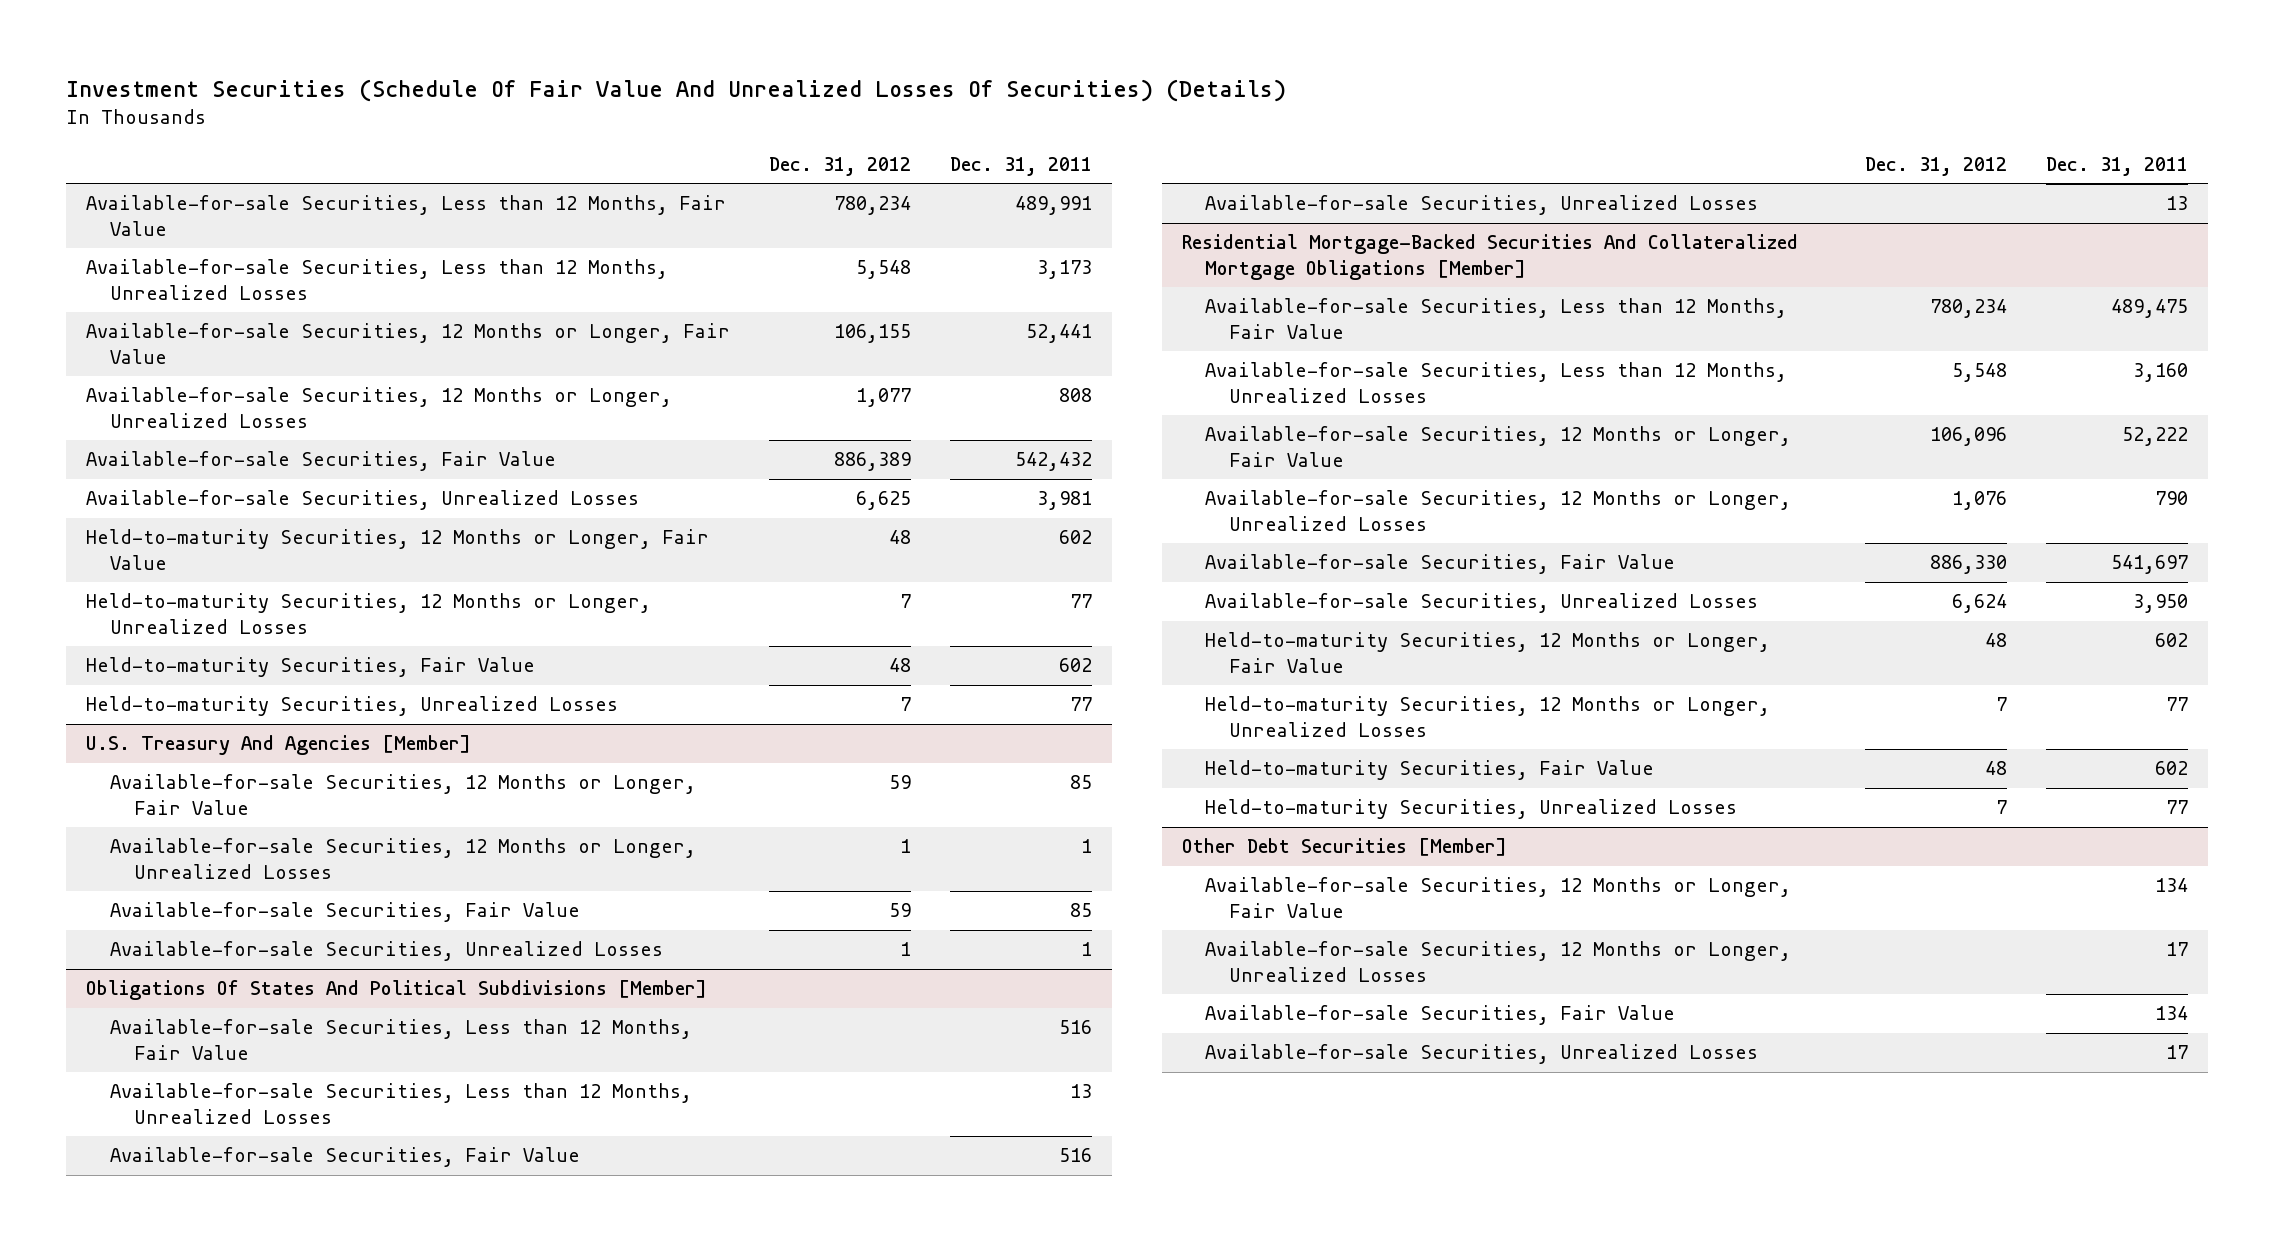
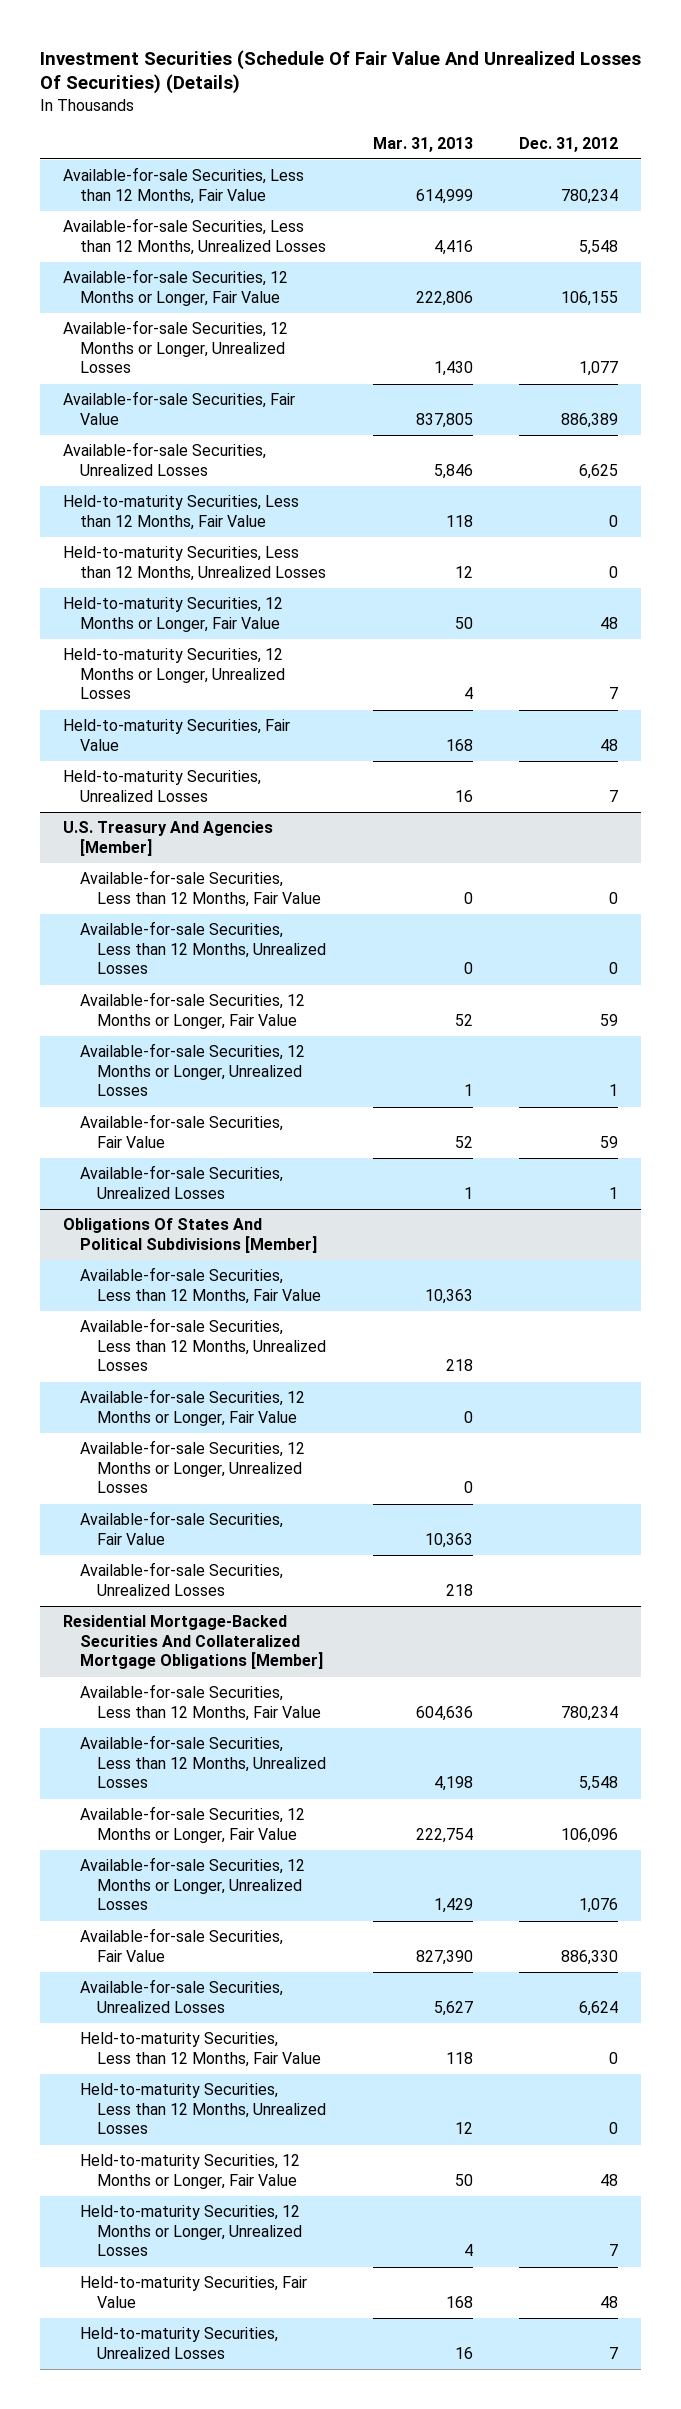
- | Dec. 31, 2012 | Dec. 31, 2011
+ | Mar. 31, 2013 | Dec. 31, 2012
+ Held-to-maturity Securities, Less than 12 Months, Fair Value | 118 | 0
+ Held-to-maturity Securities, Less than 12 Months, Unrealized Losses | 12 | 0
@ U.S. Treasury And Agencies [Member]
+ Available-for-sale Securities, Less than 12 Months, Fair Value | 0 | 0
+ Available-for-sale Securities, Less than 12 Months, Unrealized Losses | 0 | 0
@ Obligations Of States And Political Subdivisions [Member]
+ Available-for-sale Securities, 12 Months or Longer, Fair Value | 0 |
+ Available-for-sale Securities, 12 Months or Longer, Unrealized Losses | 0 |
@ Residential Mortgage-Backed Securities And Collateralized Mortgage Obligations [Member]
+ Held-to-maturity Securities, Less than 12 Months, Fair Value | 118 | 0
+ Held-to-maturity Securities, Less than 12 Months, Unrealized Losses | 12 | 0
- Other Debt Securities [Member]
- Available-for-sale Securities, 12 Months or Longer, Fair Value | | 134
- Available-for-sale Securities, 12 Months or Longer, Unrealized Losses | | 17
- Available-for-sale Securities, Fair Value | | 134
- Available-for-sale Securities, Unrealized Losses | | 17

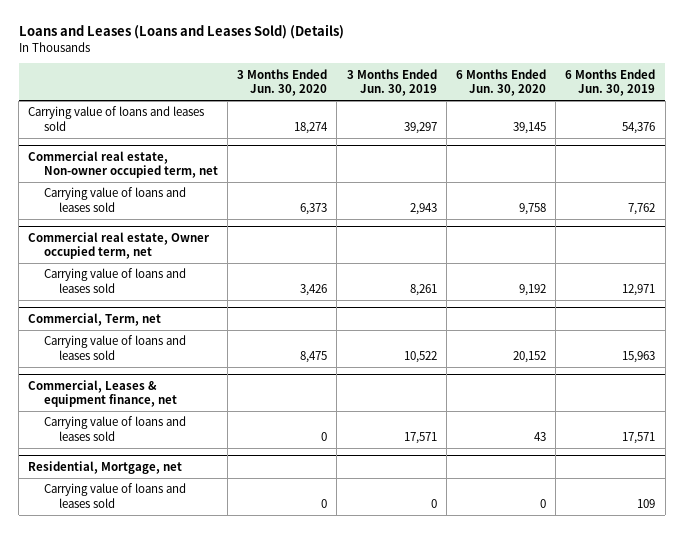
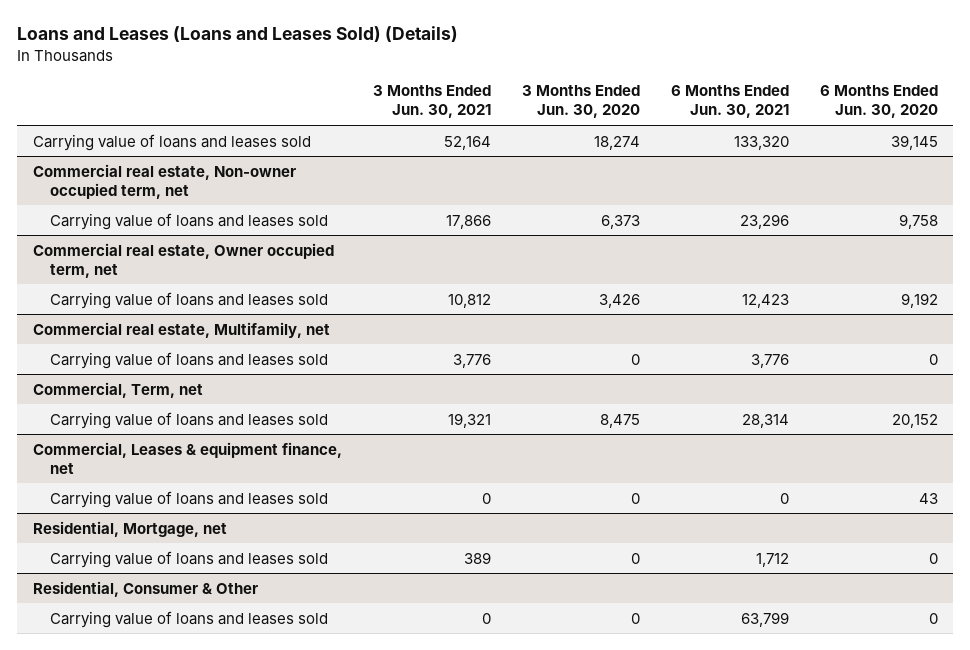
- | 3 Months Ended Jun. 30, 2020 | 3 Months Ended Jun. 30, 2019 | 6 Months Ended Jun. 30, 2020 | 6 Months Ended Jun. 30, 2019
+ | 3 Months Ended Jun. 30, 2021 | 3 Months Ended Jun. 30, 2020 | 6 Months Ended Jun. 30, 2021 | 6 Months Ended Jun. 30, 2020
+ Commercial real estate, Multifamily, net
+ Carrying value of loans and leases sold | 3,776 | 0 | 3,776 | 0
+ Residential, Consumer & Other
+ Carrying value of loans and leases sold | 0 | 0 | 63,799 | 0

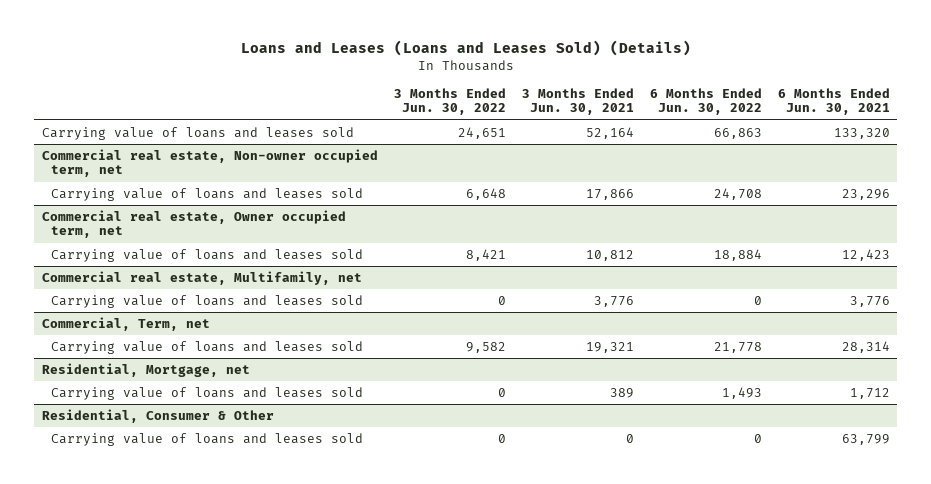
- | 3 Months Ended Jun. 30, 2021 | 3 Months Ended Jun. 30, 2020 | 6 Months Ended Jun. 30, 2021 | 6 Months Ended Jun. 30, 2020
+ | 3 Months Ended Jun. 30, 2022 | 3 Months Ended Jun. 30, 2021 | 6 Months Ended Jun. 30, 2022 | 6 Months Ended Jun. 30, 2021
- Commercial, Leases & equipment finance, net
- Carrying value of loans and leases sold | 0 | 0 | 0 | 43

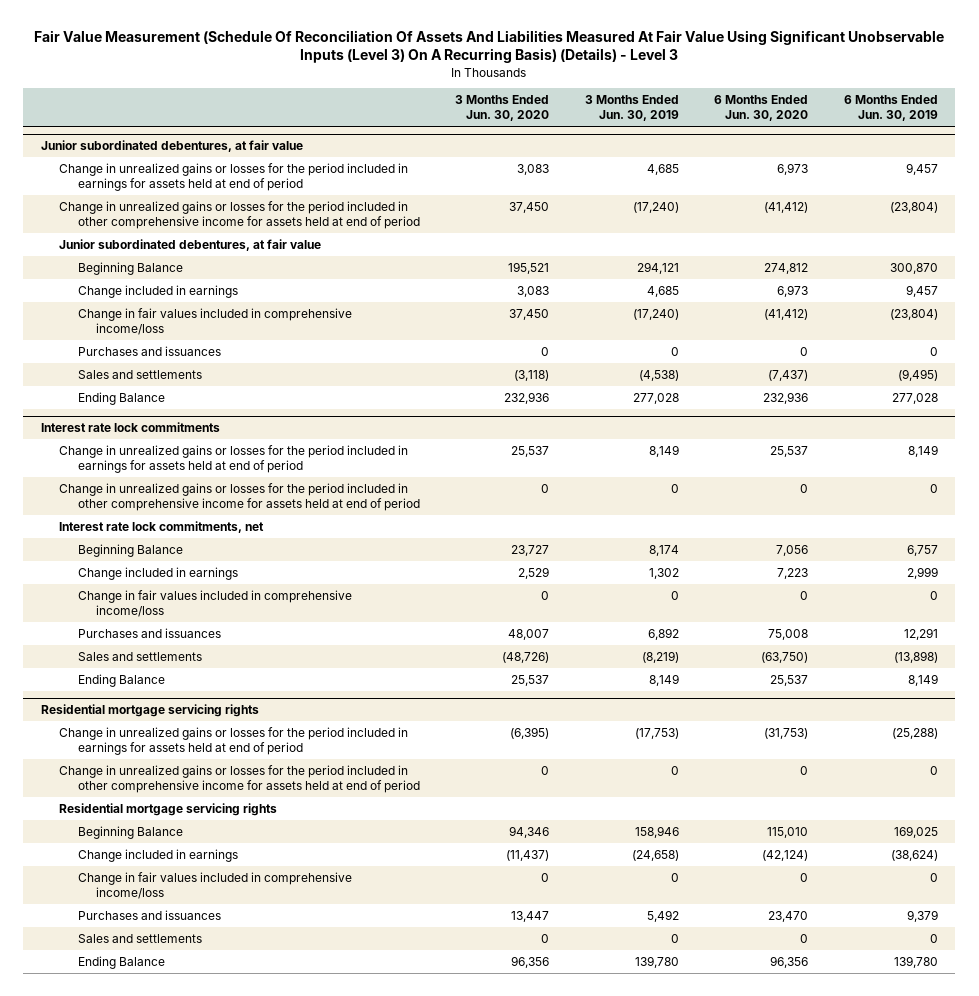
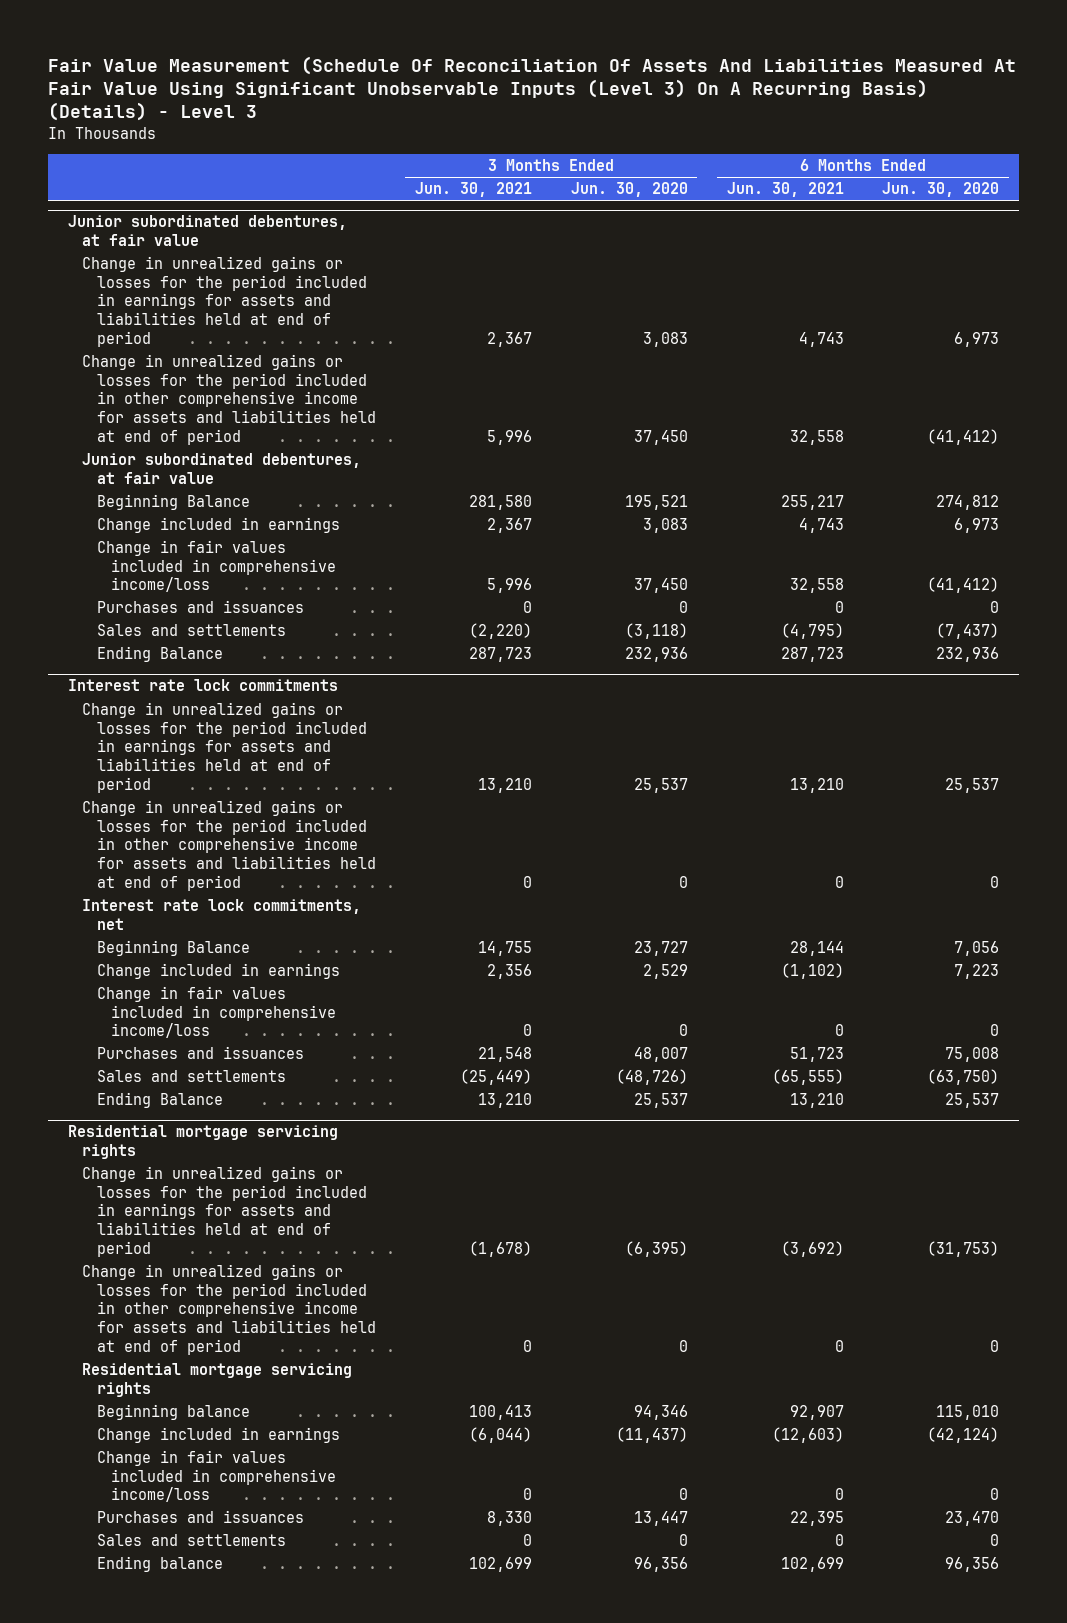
- | 3 Months Ended Jun. 30, 2020 | 3 Months Ended Jun. 30, 2019 | 6 Months Ended Jun. 30, 2020 | 6 Months Ended Jun. 30, 2019
+ | 3 Months Ended Jun. 30, 2021 | 3 Months Ended Jun. 30, 2020 | 6 Months Ended Jun. 30, 2021 | 6 Months Ended Jun. 30, 2020
@ Junior subordinated debentures, at fair value
- Change in unrealized gains or losses for the period included in earnings for assets held at end of period | 3,083 | 4,685 | 6,973 | 9,457
- Change in unrealized gains or losses for the period included in other comprehensive income for assets held at end of period | 37,450 | (17,240) | (41,412) | (23,804)
+ Change in unrealized gains or losses for the period included in earnings for assets and liabilities held at end of period | 2,367 | 3,083 | 4,743 | 6,973
+ Change in unrealized gains or losses for the period included in other comprehensive income for assets and liabilities held at end of period | 5,996 | 37,450 | 32,558 | (41,412)
@ Interest rate lock commitments
- Change in unrealized gains or losses for the period included in earnings for assets held at end of period | 25,537 | 8,149 | 25,537 | 8,149
- Change in unrealized gains or losses for the period included in other comprehensive income for assets held at end of period | 0 | 0 | 0 | 0
+ Change in unrealized gains or losses for the period included in earnings for assets and liabilities held at end of period | 13,210 | 25,537 | 13,210 | 25,537
+ Change in unrealized gains or losses for the period included in other comprehensive income for assets and liabilities held at end of period | 0 | 0 | 0 | 0
@ Residential mortgage servicing rights
- Change in unrealized gains or losses for the period included in earnings for assets held at end of period | (6,395) | (17,753) | (31,753) | (25,288)
- Change in unrealized gains or losses for the period included in other comprehensive income for assets held at end of period | 0 | 0 | 0 | 0
+ Change in unrealized gains or losses for the period included in earnings for assets and liabilities held at end of period | (1,678) | (6,395) | (3,692) | (31,753)
+ Change in unrealized gains or losses for the period included in other comprehensive income for assets and liabilities held at end of period | 0 | 0 | 0 | 0
- Beginning Balance | 94,346 | 158,946 | 115,010 | 169,025
+ Beginning balance | 100,413 | 94,346 | 92,907 | 115,010
- Ending Balance | 96,356 | 139,780 | 96,356 | 139,780
+ Ending balance | 102,699 | 96,356 | 102,699 | 96,356

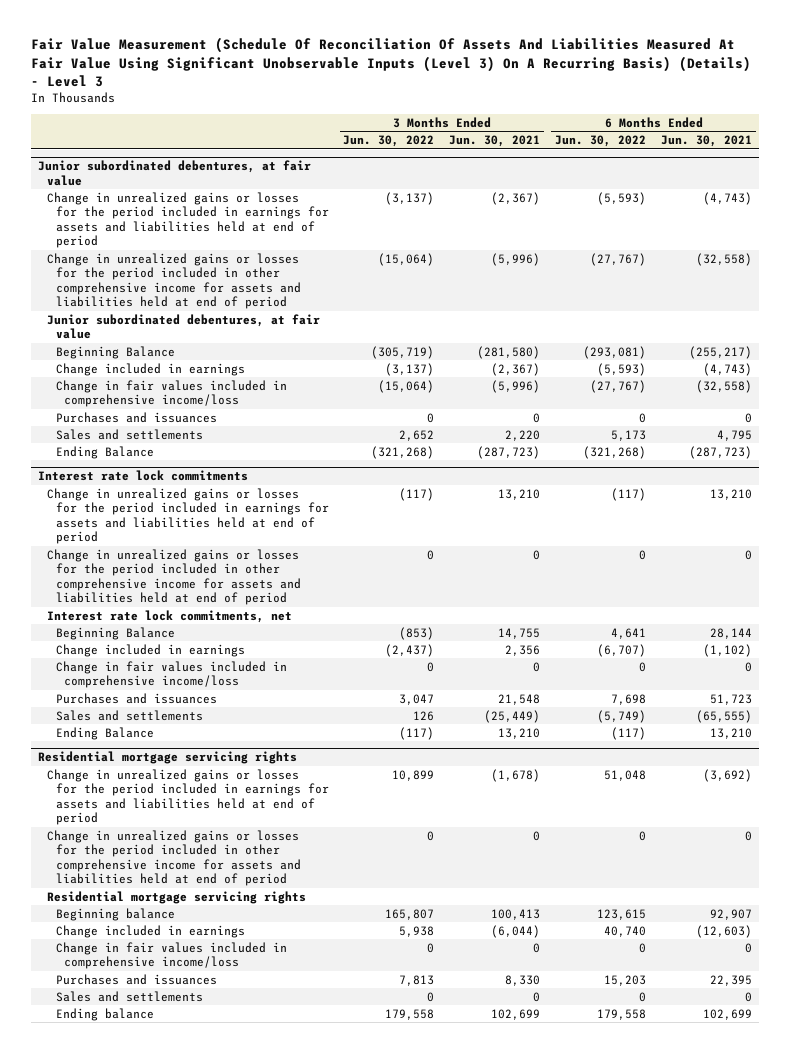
- | 3 Months Ended Jun. 30, 2021 | 3 Months Ended Jun. 30, 2020 | 6 Months Ended Jun. 30, 2021 | 6 Months Ended Jun. 30, 2020
+ | 3 Months Ended Jun. 30, 2022 | 3 Months Ended Jun. 30, 2021 | 6 Months Ended Jun. 30, 2022 | 6 Months Ended Jun. 30, 2021
@ Junior subordinated debentures, at fair value
- Change in unrealized gains or losses for the period included in earnings for assets and liabilities held at end of period | 2,367 | 3,083 | 4,743 | 6,973
- Change in unrealized gains or losses for the period included in other comprehensive income for assets and liabilities held at end of period | 5,996 | 37,450 | 32,558 | (41,412)
+ Change in unrealized gains or losses for the period included in earnings for assets and liabilities held at end of period | (3,137) | (2,367) | (5,593) | (4,743)
+ Change in unrealized gains or losses for the period included in other comprehensive income for assets and liabilities held at end of period | (15,064) | (5,996) | (27,767) | (32,558)
- Beginning Balance | 281,580 | 195,521 | 255,217 | 274,812
- Change included in earnings | 2,367 | 3,083 | 4,743 | 6,973
- Change in fair values included in comprehensive income/loss | 5,996 | 37,450 | 32,558 | (41,412)
+ Beginning Balance | (305,719) | (281,580) | (293,081) | (255,217)
+ Change included in earnings | (3,137) | (2,367) | (5,593) | (4,743)
+ Change in fair values included in comprehensive income/loss | (15,064) | (5,996) | (27,767) | (32,558)
- Sales and settlements | (2,220) | (3,118) | (4,795) | (7,437)
- Ending Balance | 287,723 | 232,936 | 287,723 | 232,936
+ Sales and settlements | 2,652 | 2,220 | 5,173 | 4,795
+ Ending Balance | (321,268) | (287,723) | (321,268) | (287,723)

